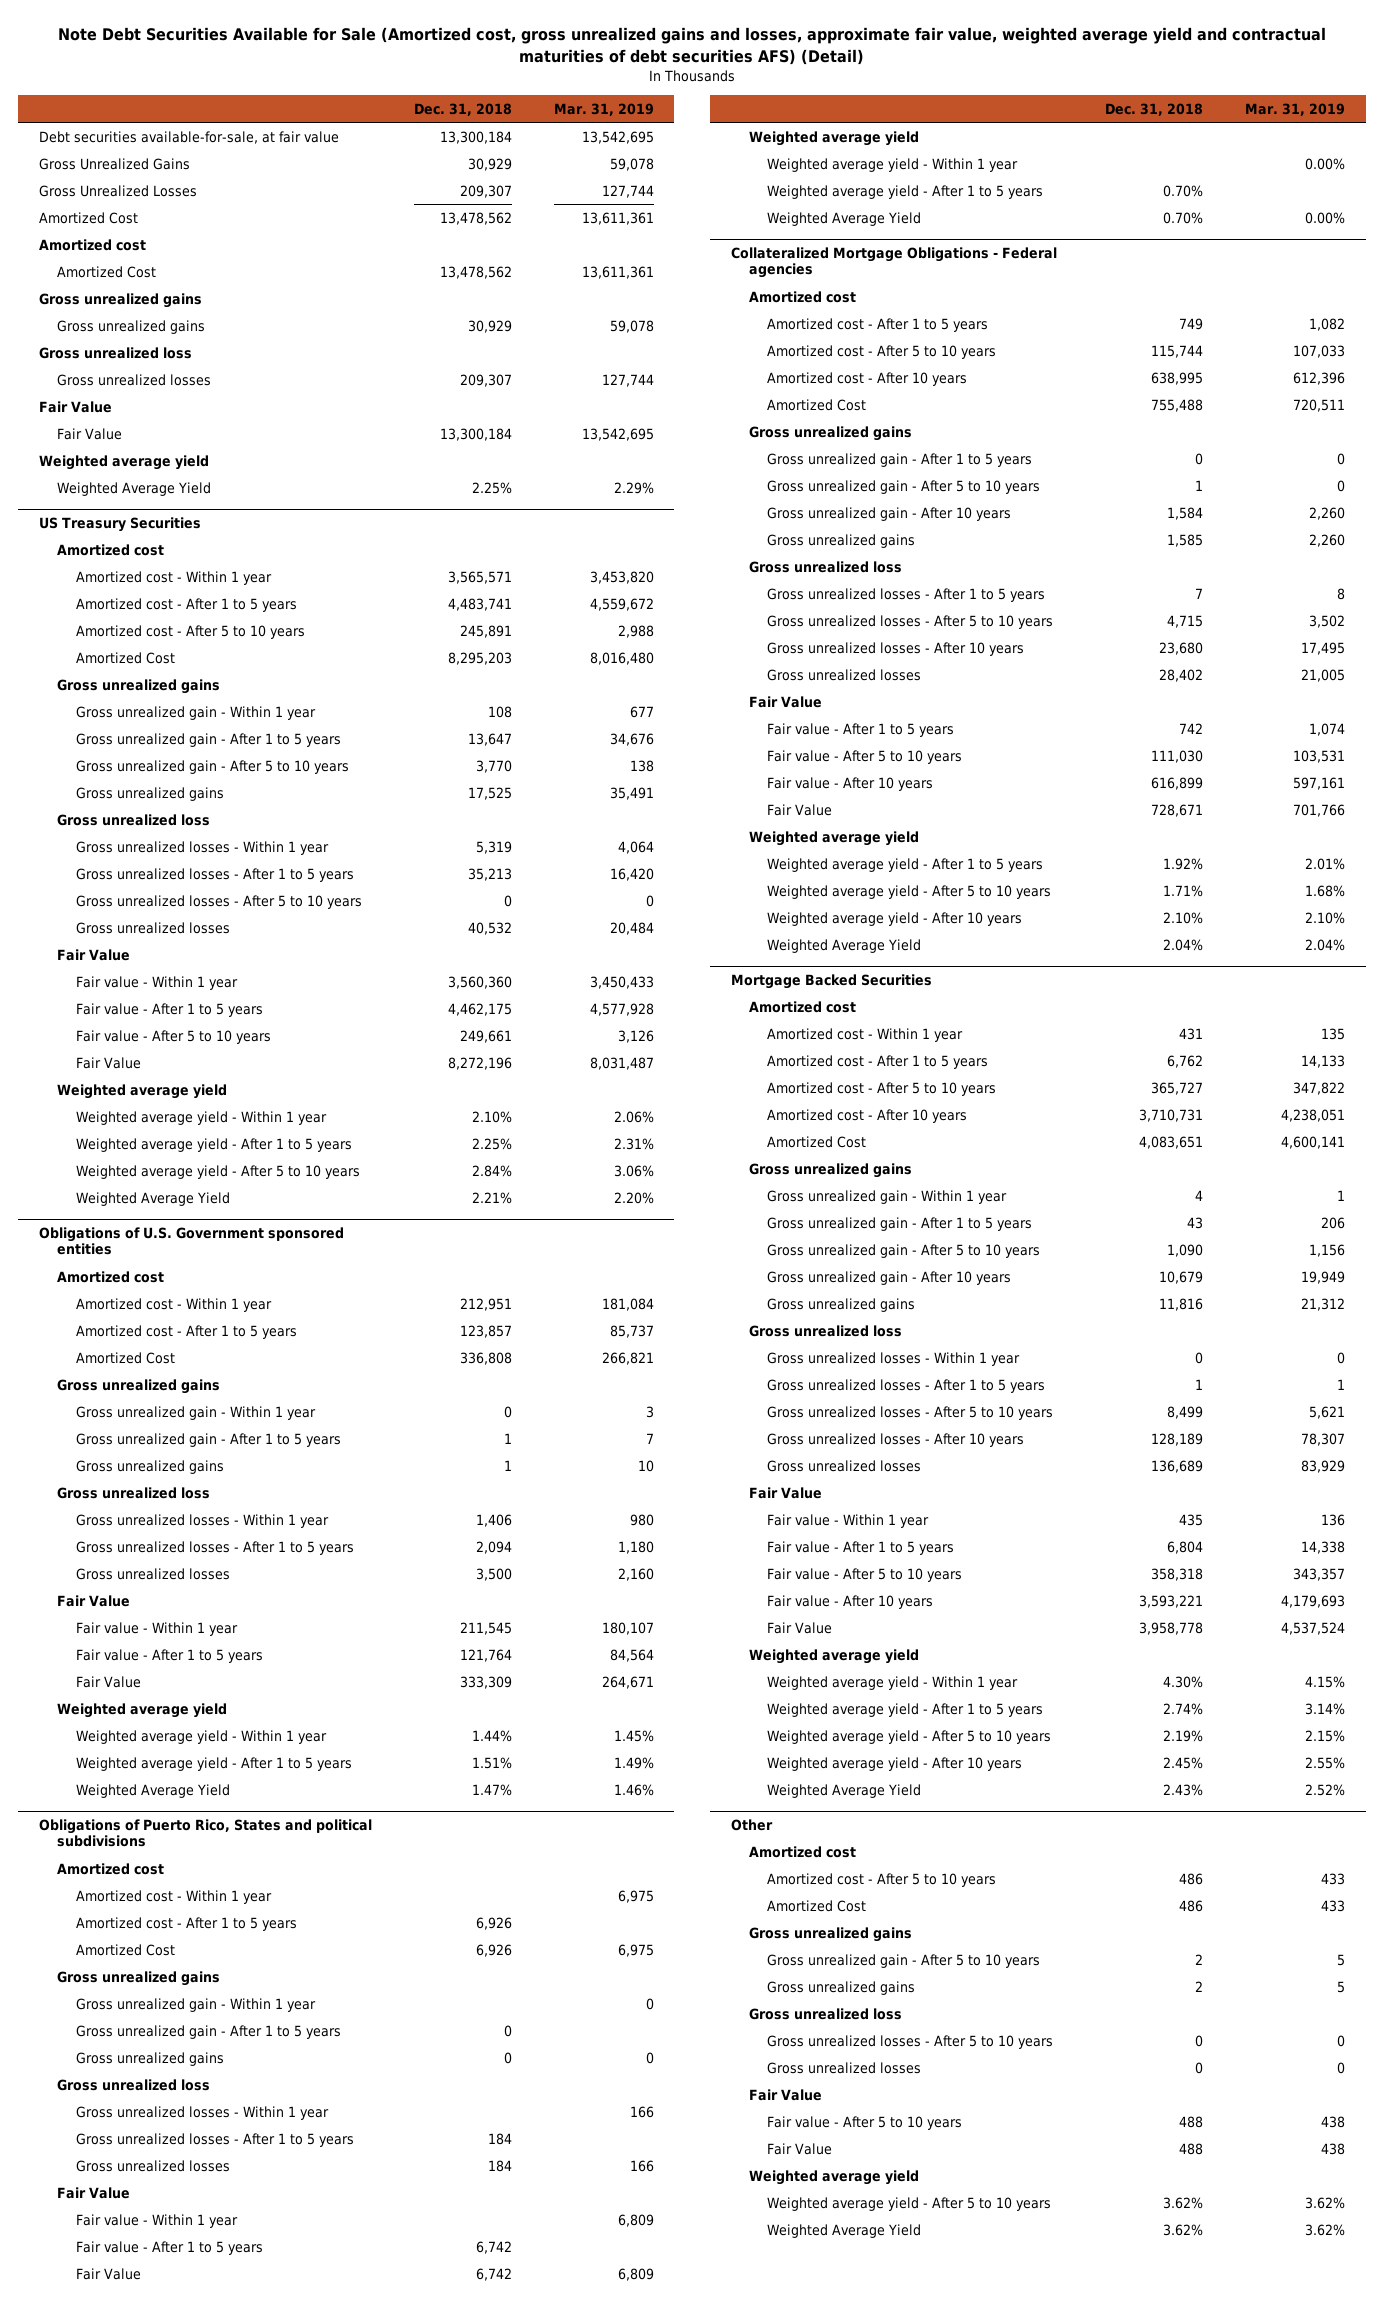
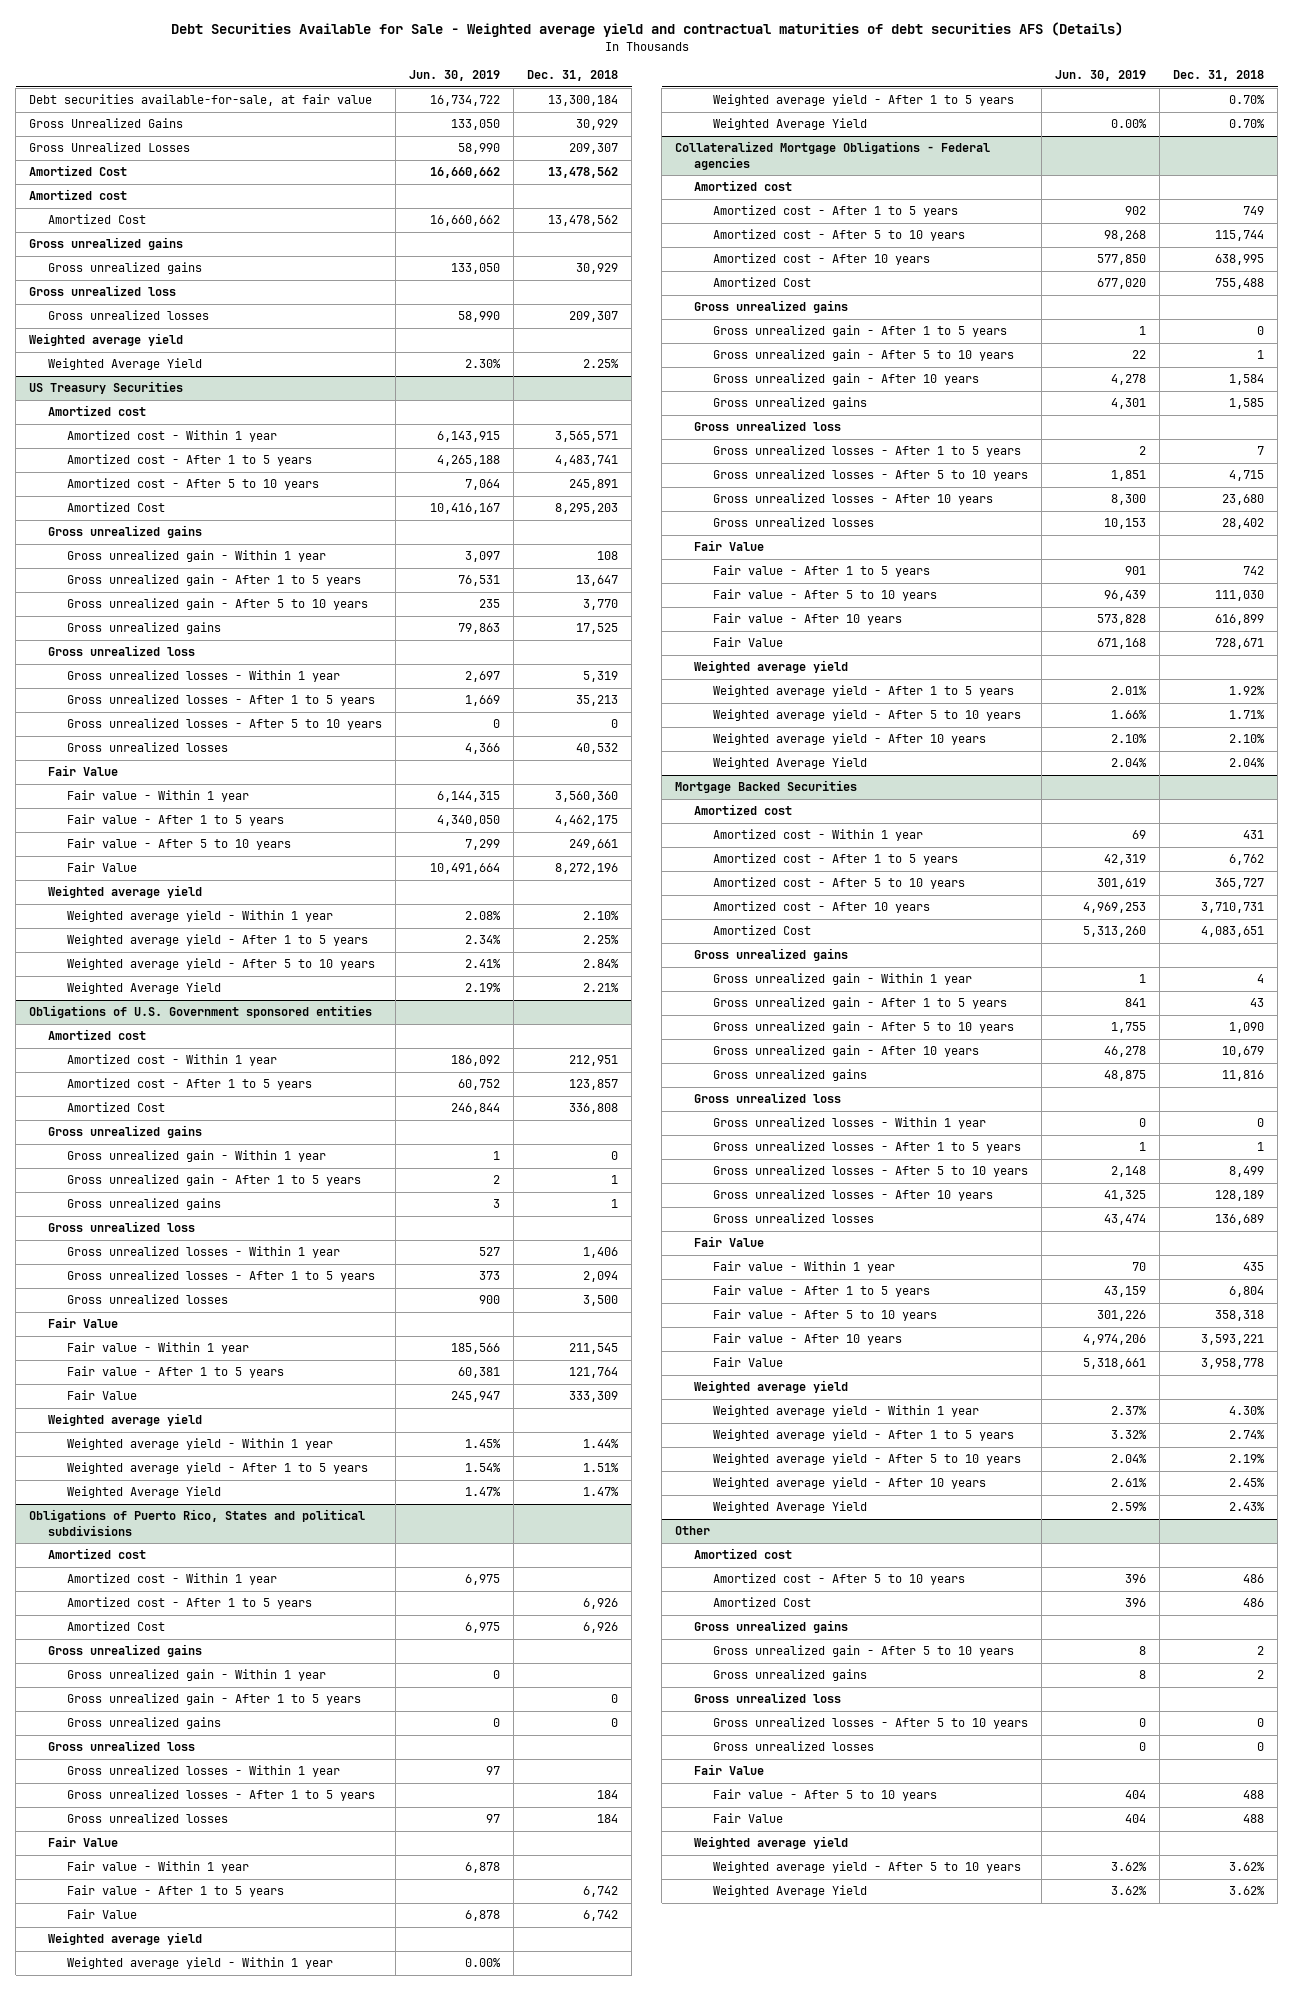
- Note Debt Securities Available for Sale (Amortized cost, gross unrealized gains and losses, approximate fair value, weighted average yield and contractual maturities of debt securities AFS) (Detail)
+ Debt Securities Available for Sale - Weighted average yield and contractual maturities of debt securities AFS (Details)
- | Dec. 31, 2018 | Mar. 31, 2019
+ | Jun. 30, 2019 | Dec. 31, 2018
- Fair Value
- Fair Value | 13,300,184 | 13,542,695

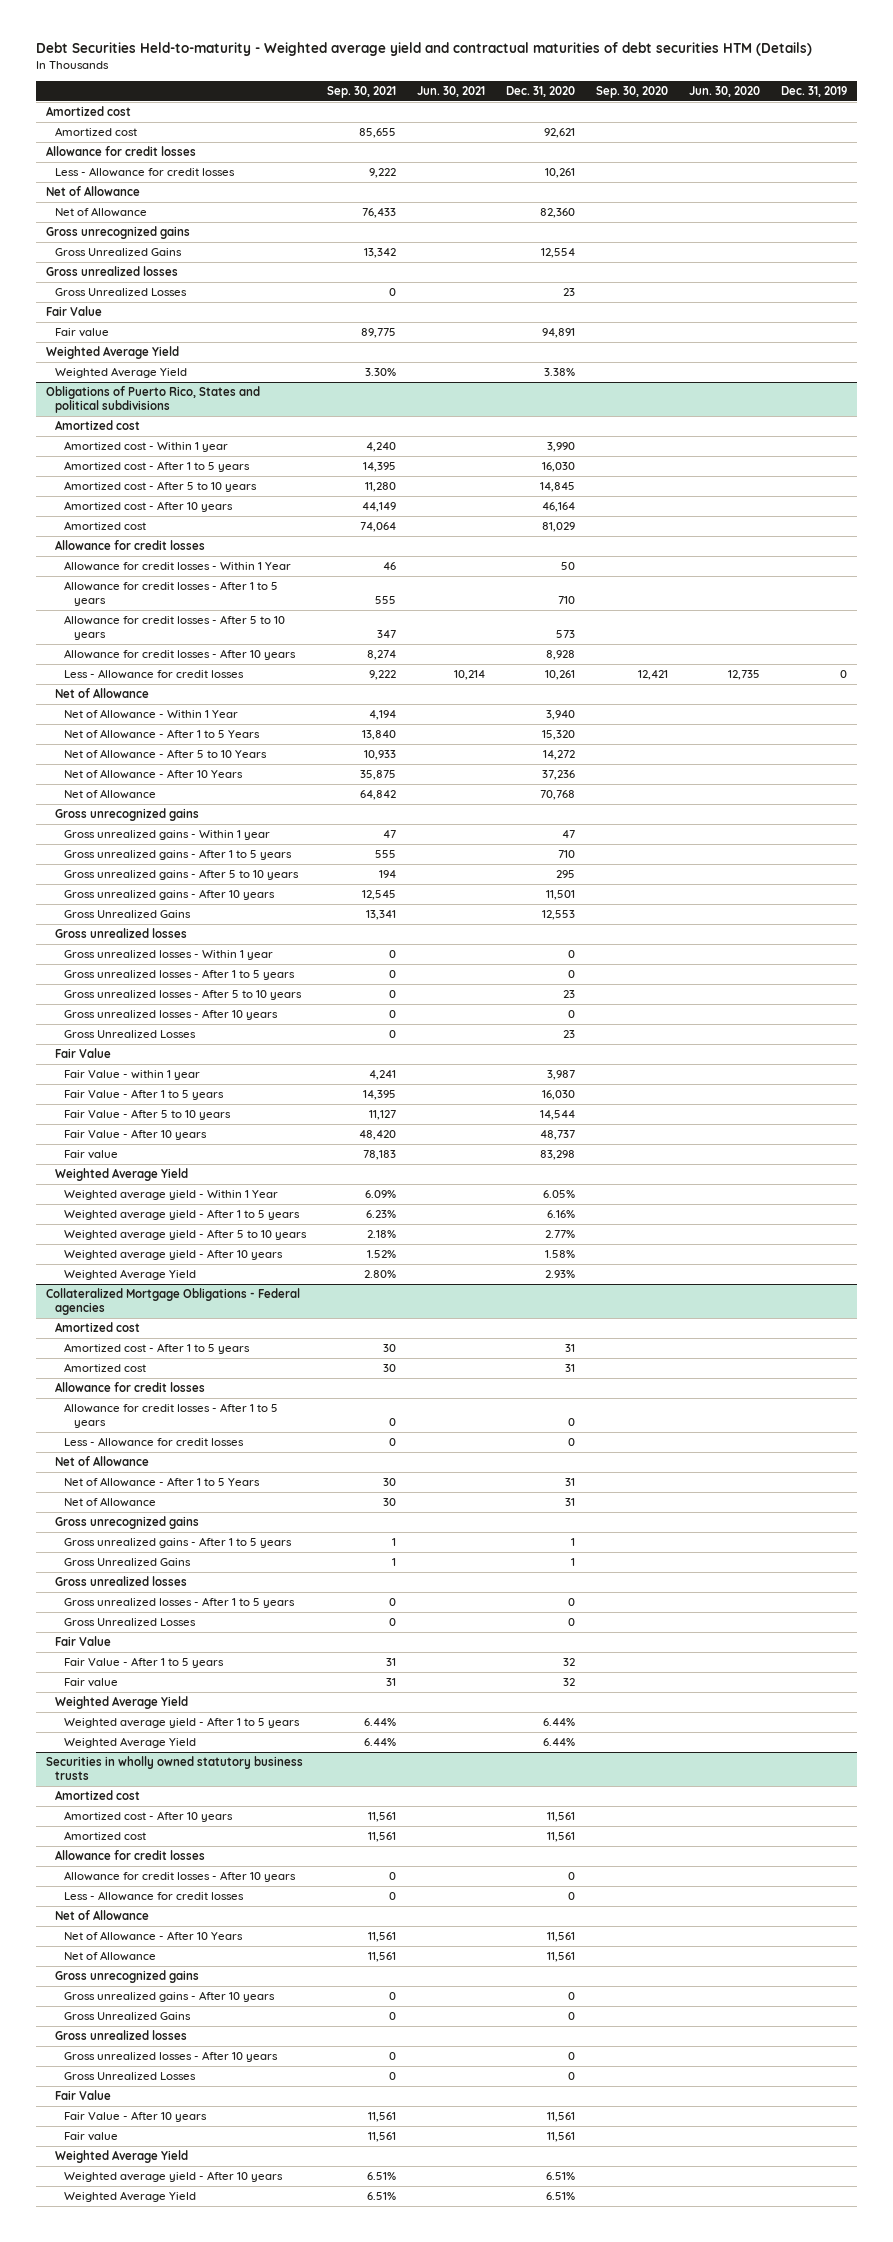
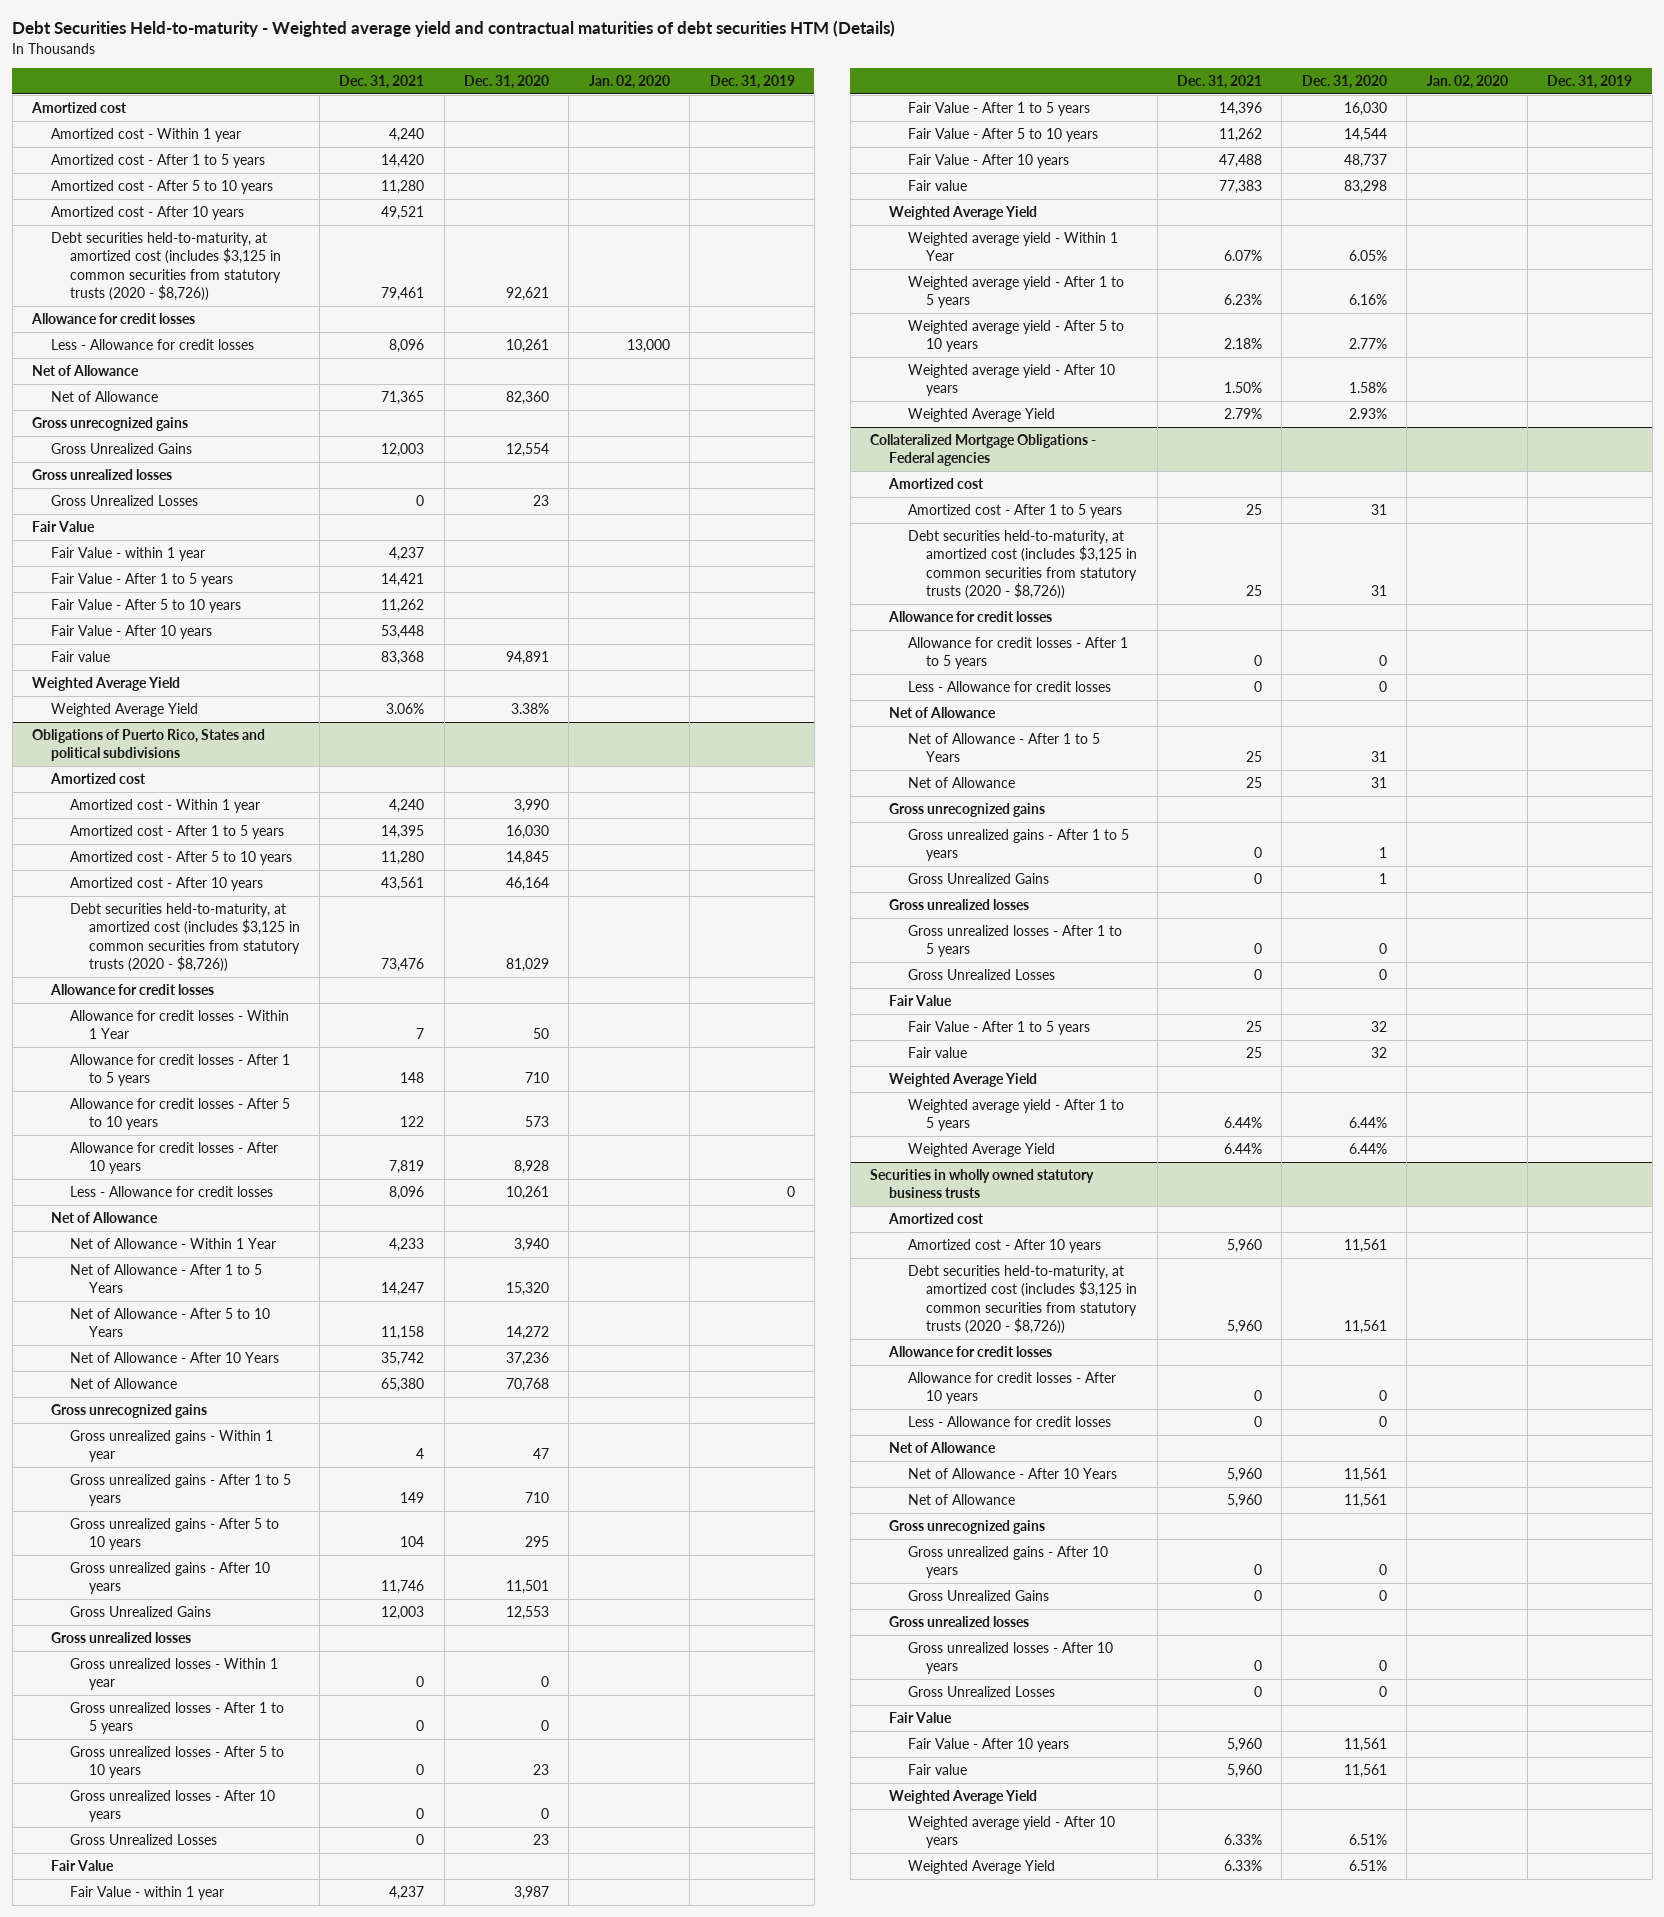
- | Sep. 30, 2021 | Jun. 30, 2021 | Dec. 31, 2020 | Sep. 30, 2020 | Jun. 30, 2020 | Dec. 31, 2019
+ | Dec. 31, 2021 | Dec. 31, 2020 | Jan. 02, 2020 | Dec. 31, 2019
- Amortized cost | 85,655 | | 92,621 | | |
+ Amortized cost - Within 1 year | 4,240 | | |
+ Amortized cost - After 1 to 5 years | 14,420 | | |
+ Amortized cost - After 5 to 10 years | 11,280 | | |
+ Amortized cost - After 10 years | 49,521 | | |
+ Debt securities held-to-maturity, at amortized cost (includes $3,125 in common securities from statutory trusts (2020 - $8,726)) | 79,461 | 92,621 | |
+ Fair Value - within 1 year | 4,237 | | |
+ Fair Value - After 1 to 5 years | 14,421 | | |
+ Fair Value - After 5 to 10 years | 11,262 | | |
+ Fair Value - After 10 years | 53,448 | | |
@ Obligations of Puerto Rico, States and political subdivisions
- Amortized cost | 74,064 | | 81,029 | | |
+ Debt securities held-to-maturity, at amortized cost (includes $3,125 in common securities from statutory trusts (2020 - $8,726)) | 73,476 | 81,029 | |
@ Collateralized Mortgage Obligations - Federal agencies
- Amortized cost | 30 | | 31 | | |
+ Debt securities held-to-maturity, at amortized cost (includes $3,125 in common securities from statutory trusts (2020 - $8,726)) | 25 | 31 | |
@ Securities in wholly owned statutory business trusts
- Amortized cost | 11,561 | | 11,561 | | |
+ Debt securities held-to-maturity, at amortized cost (includes $3,125 in common securities from statutory trusts (2020 - $8,726)) | 5,960 | 11,561 | |

